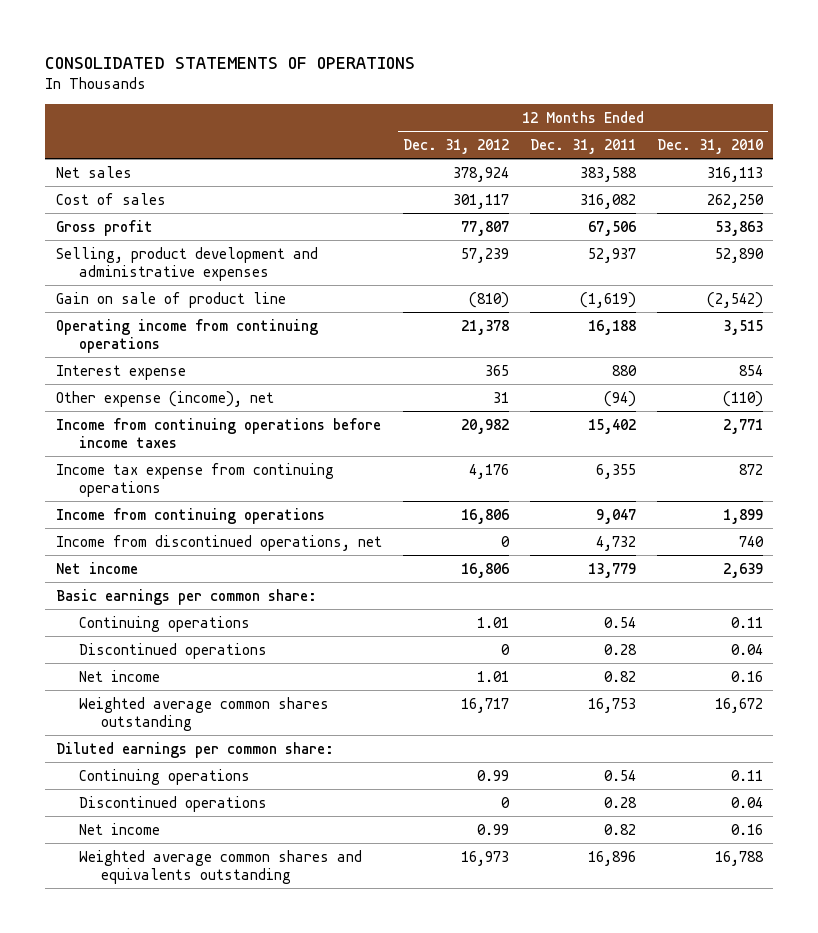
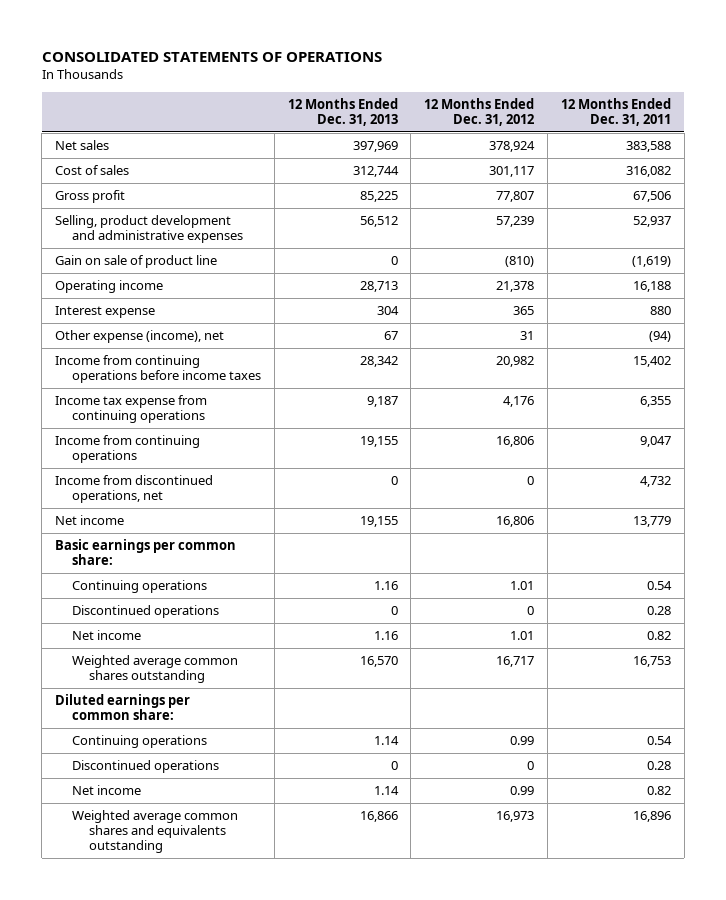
- | 12 Months Ended Dec. 31, 2012 | 12 Months Ended Dec. 31, 2011 | 12 Months Ended Dec. 31, 2010
+ | 12 Months Ended Dec. 31, 2013 | 12 Months Ended Dec. 31, 2012 | 12 Months Ended Dec. 31, 2011
- Operating income from continuing operations | 21,378 | 16,188 | 3,515
+ Operating income | 28,713 | 21,378 | 16,188

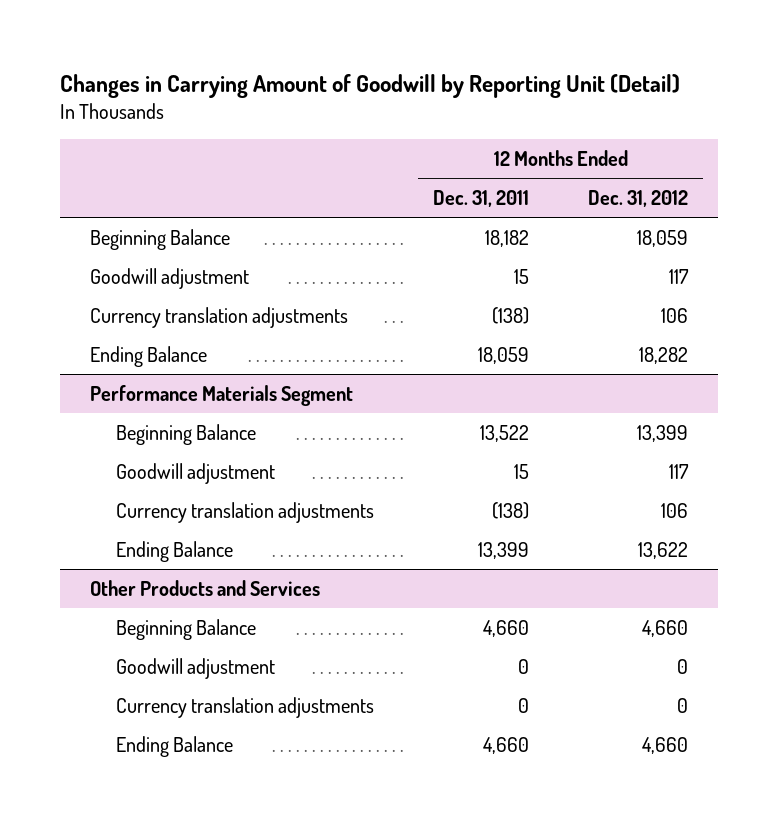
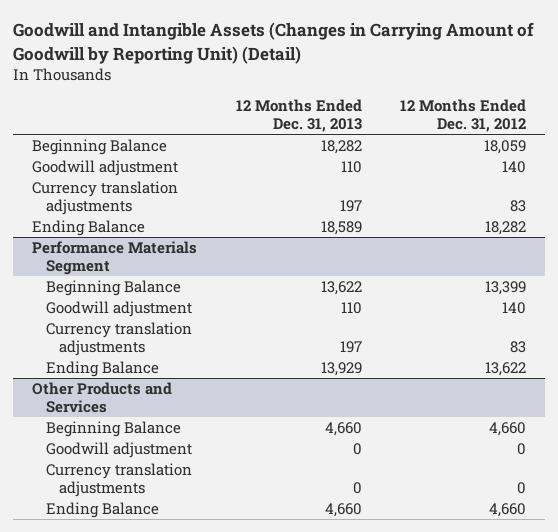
- Changes in Carrying Amount of Goodwill by Reporting Unit (Detail)
+ Goodwill and Intangible Assets (Changes in Carrying Amount of Goodwill by Reporting Unit) (Detail)
- | 12 Months Ended Dec. 31, 2011 | 12 Months Ended Dec. 31, 2012
+ | 12 Months Ended Dec. 31, 2013 | 12 Months Ended Dec. 31, 2012
- Goodwill adjustment | 15 | 117
- Currency translation adjustments | (138) | 106
+ Goodwill adjustment | 110 | 140
+ Currency translation adjustments | 197 | 83
@ Performance Materials Segment
- Goodwill adjustment | 15 | 117
- Currency translation adjustments | (138) | 106
+ Goodwill adjustment | 110 | 140
+ Currency translation adjustments | 197 | 83

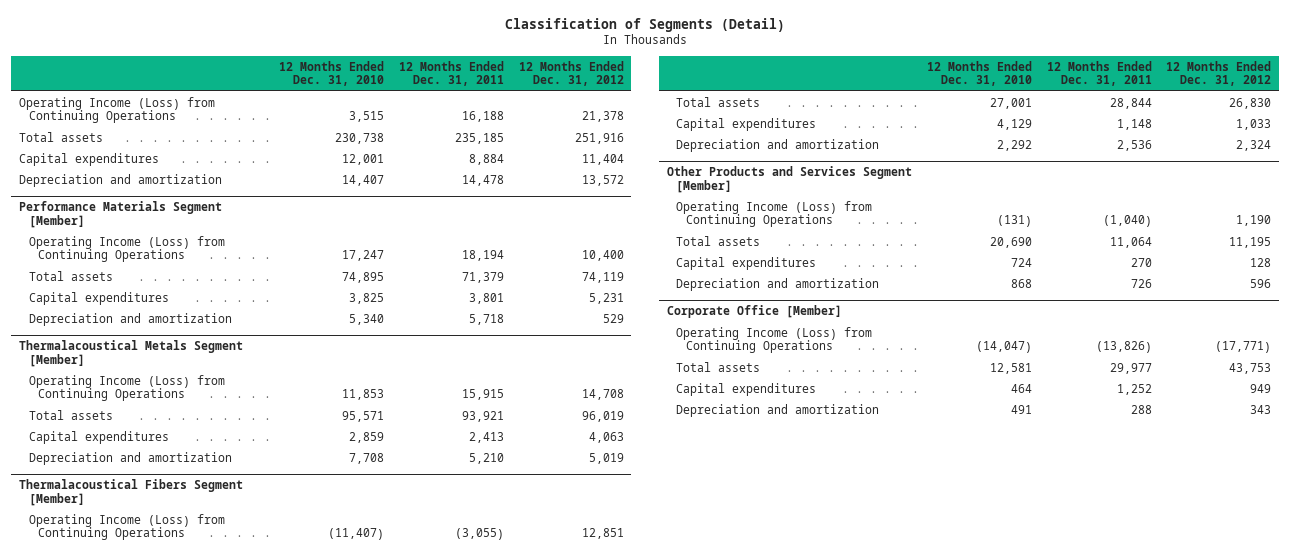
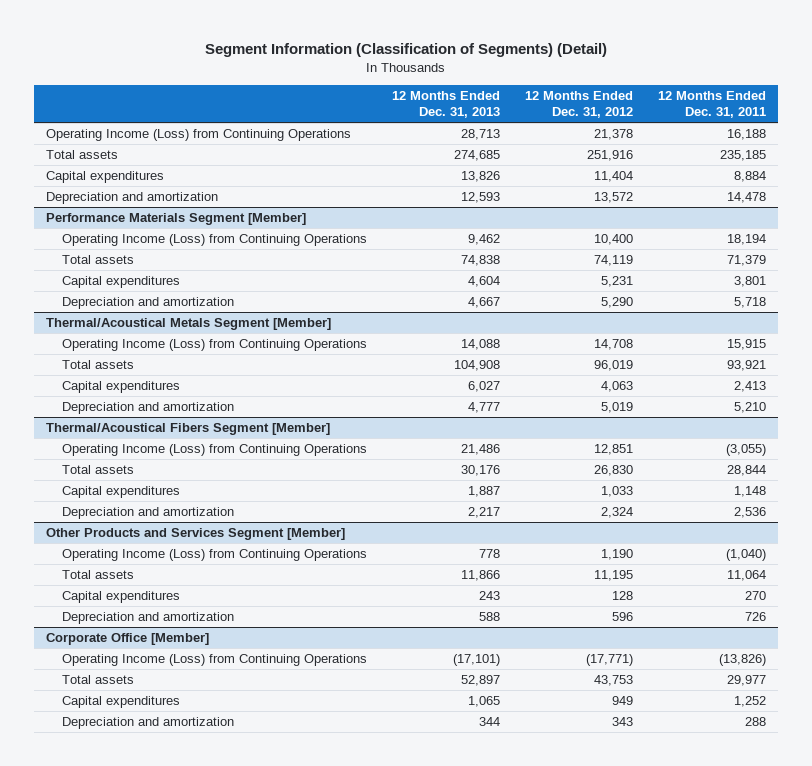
- Classification of Segments (Detail)
+ Segment Information (Classification of Segments) (Detail)
- | 12 Months Ended Dec. 31, 2010 | 12 Months Ended Dec. 31, 2011 | 12 Months Ended Dec. 31, 2012
+ | 12 Months Ended Dec. 31, 2013 | 12 Months Ended Dec. 31, 2012 | 12 Months Ended Dec. 31, 2011
@ Performance Materials Segment [Member]
- Depreciation and amortization | 5,340 | 5,718 | 529
- Thermalacoustical Metals Segment [Member]
@ Performance Materials Segment [Member]
+ Depreciation and amortization | 4,667 | 5,290 | 5,718
+ Thermal/Acoustical Metals Segment [Member]
- Thermalacoustical Fibers Segment [Member]
+ Thermal/Acoustical Fibers Segment [Member]

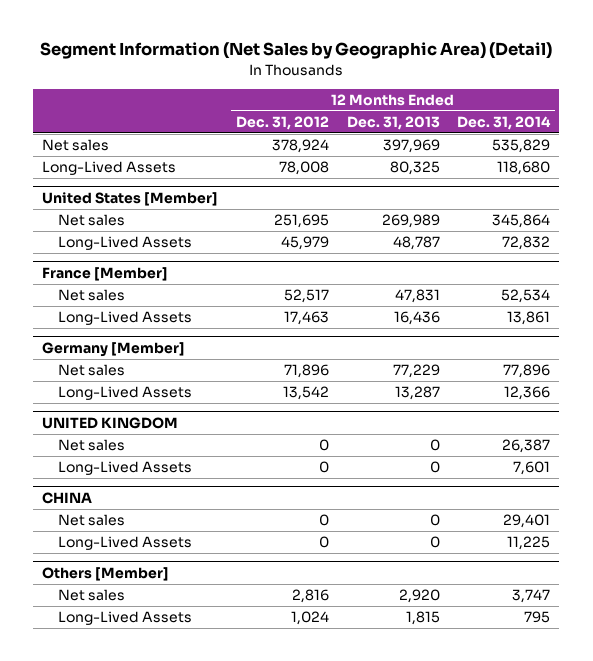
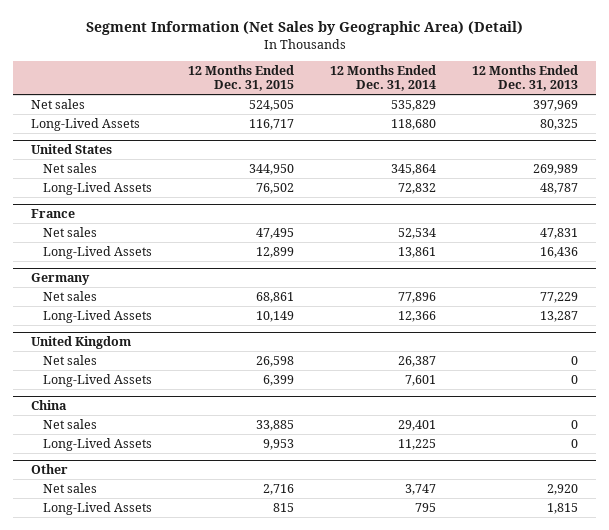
- | 12 Months Ended Dec. 31, 2012 | 12 Months Ended Dec. 31, 2013 | 12 Months Ended Dec. 31, 2014
+ | 12 Months Ended Dec. 31, 2015 | 12 Months Ended Dec. 31, 2014 | 12 Months Ended Dec. 31, 2013
- United States [Member]
+ United States
- France [Member]
+ France
- Germany [Member]
+ Germany
- UNITED KINGDOM
+ United Kingdom
- CHINA
+ China
- Others [Member]
+ Other

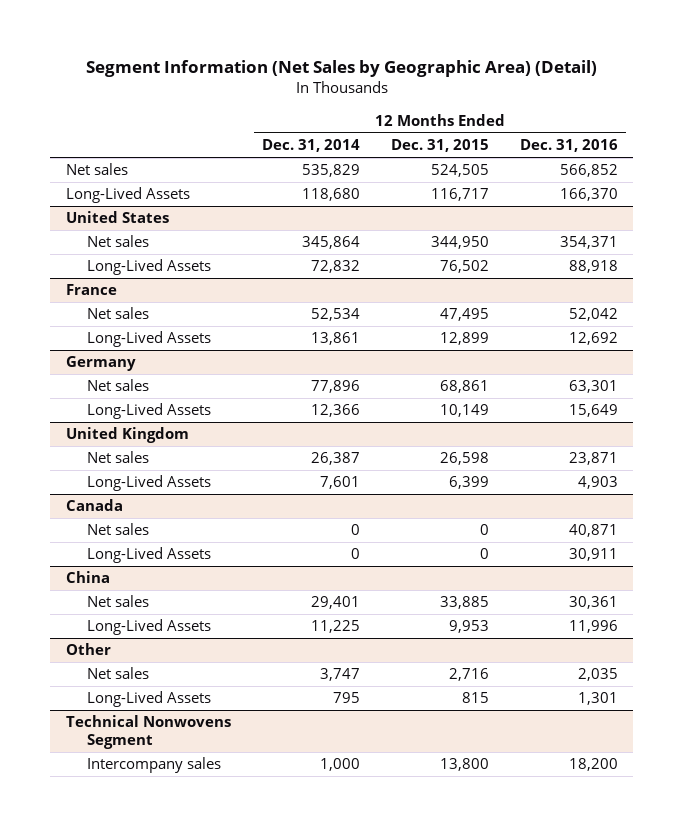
- | 12 Months Ended Dec. 31, 2015 | 12 Months Ended Dec. 31, 2014 | 12 Months Ended Dec. 31, 2013
+ | 12 Months Ended Dec. 31, 2014 | 12 Months Ended Dec. 31, 2015 | 12 Months Ended Dec. 31, 2016
+ Canada
+ Net sales | 0 | 0 | 40,871
+ Long-Lived Assets | 0 | 0 | 30,911
+ Technical Nonwovens Segment
+ Intercompany sales | 1,000 | 13,800 | 18,200

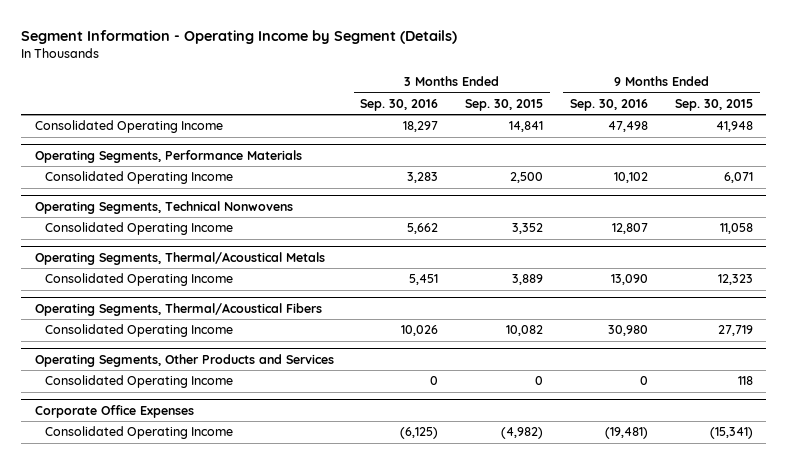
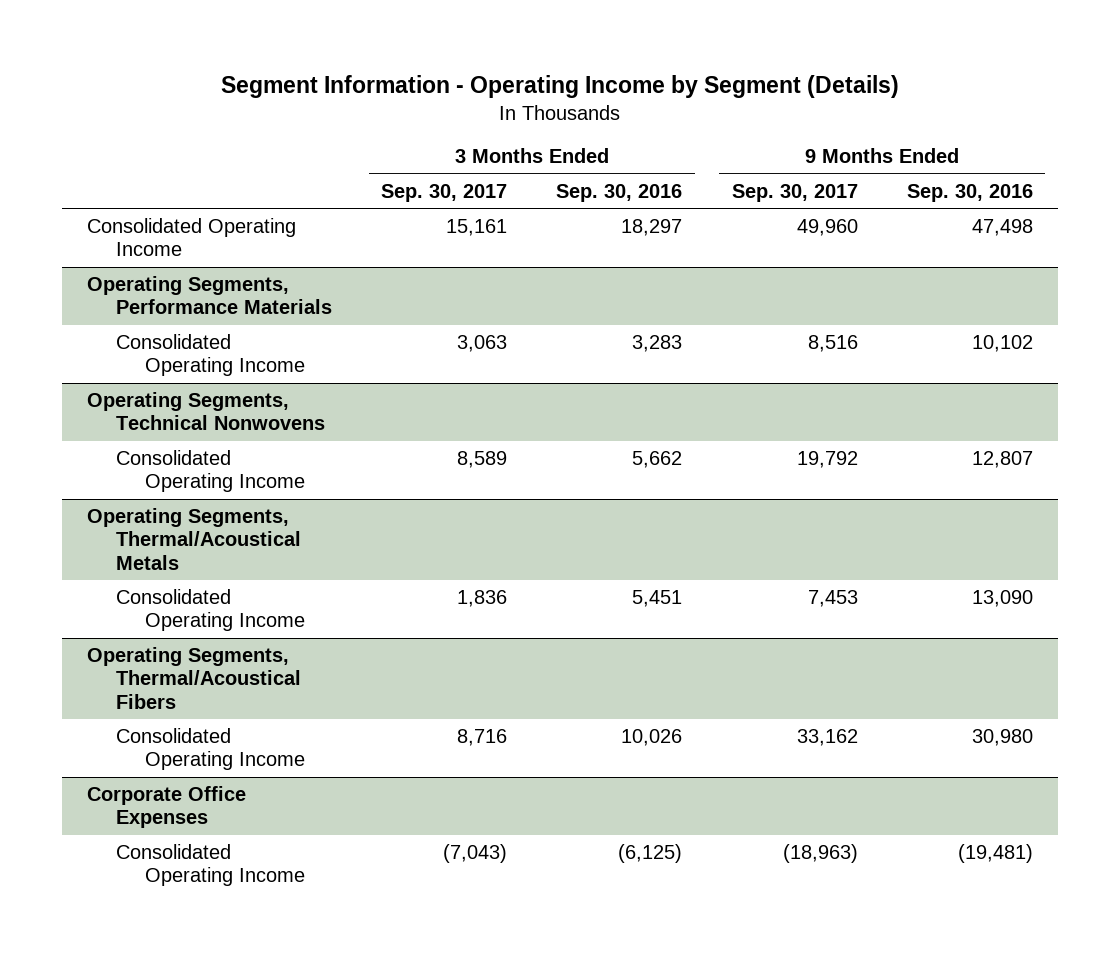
- | 3 Months Ended Sep. 30, 2016 | 3 Months Ended Sep. 30, 2015 | 9 Months Ended Sep. 30, 2016 | 9 Months Ended Sep. 30, 2015
+ | 3 Months Ended Sep. 30, 2017 | 3 Months Ended Sep. 30, 2016 | 9 Months Ended Sep. 30, 2017 | 9 Months Ended Sep. 30, 2016
- Operating Segments, Other Products and Services
- Consolidated Operating Income | 0 | 0 | 0 | 118

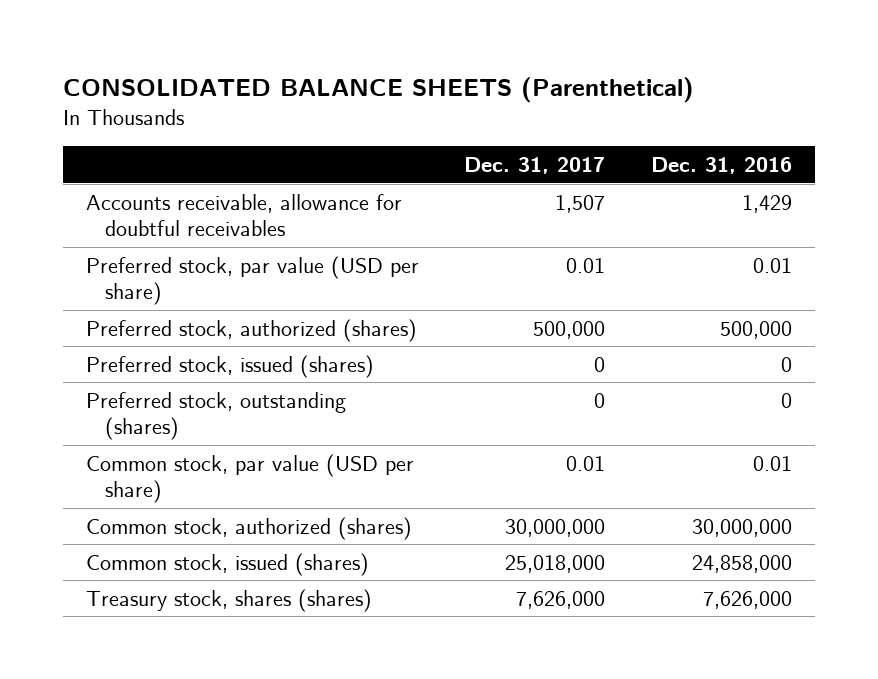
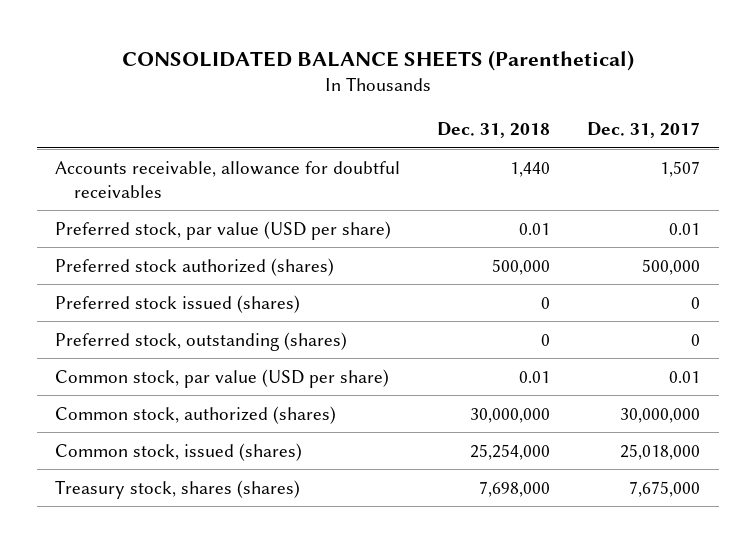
- | Dec. 31, 2017 | Dec. 31, 2016
+ | Dec. 31, 2018 | Dec. 31, 2017
- Preferred stock, authorized (shares) | 500,000 | 500,000
- Preferred stock, issued (shares) | 0 | 0
+ Preferred stock authorized (shares) | 500,000 | 500,000
+ Preferred stock issued (shares) | 0 | 0
- Treasury stock, shares (shares) | 7,626,000 | 7,626,000
+ Treasury stock, shares (shares) | 7,698,000 | 7,675,000

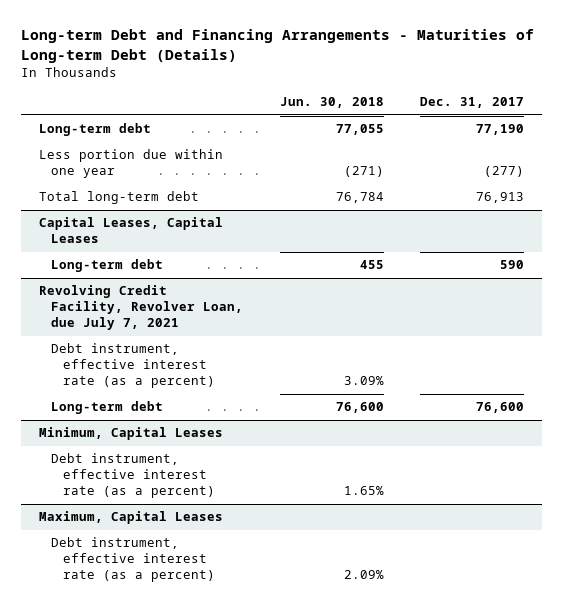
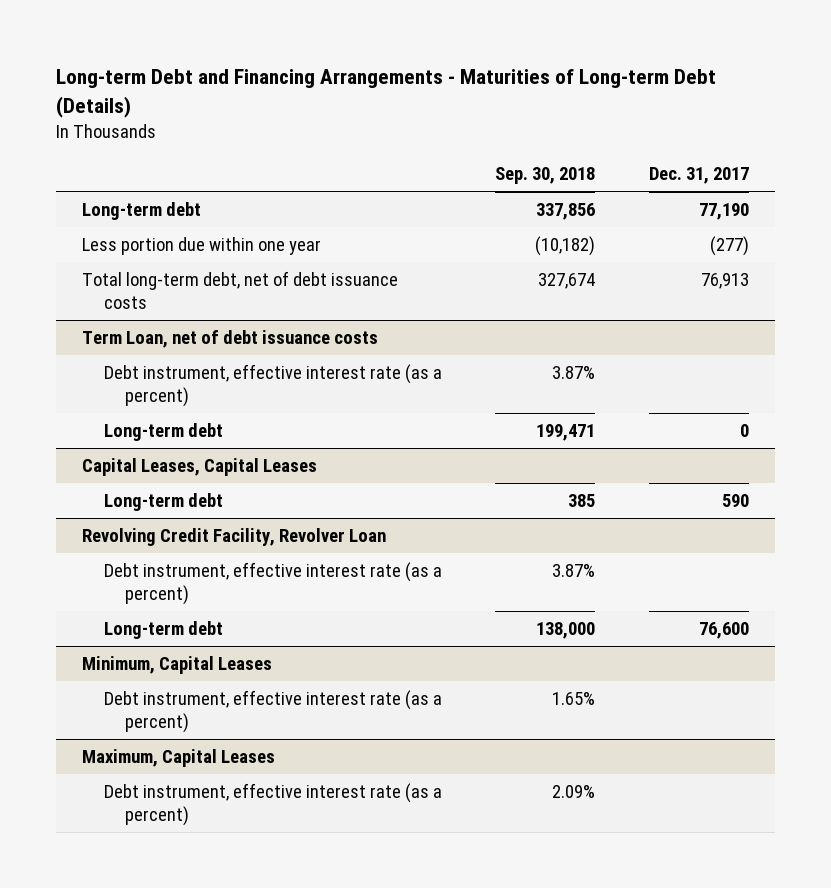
- | Jun. 30, 2018 | Dec. 31, 2017
+ | Sep. 30, 2018 | Dec. 31, 2017
- Total long-term debt | 76,784 | 76,913
+ Total long-term debt, net of debt issuance costs | 327,674 | 76,913
+ Term Loan, net of debt issuance costs
+ Debt instrument, effective interest rate (as a percent) | 3.87% |
+ Long-term debt | 199,471 | 0
- Revolving Credit Facility, Revolver Loan, due July 7, 2021
+ Revolving Credit Facility, Revolver Loan

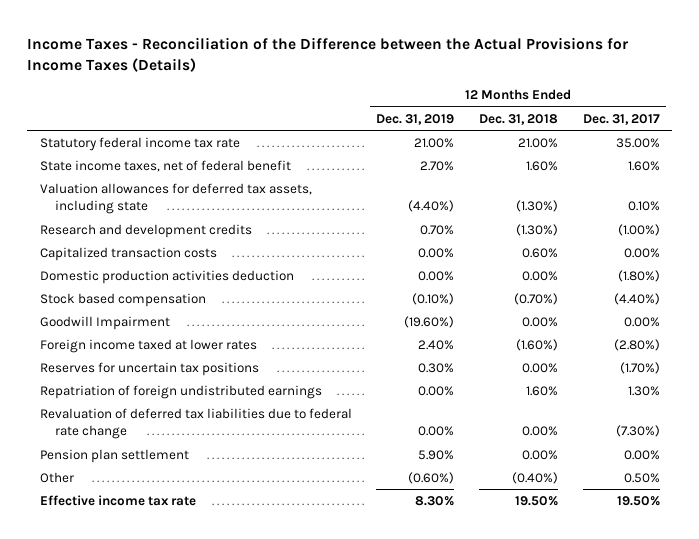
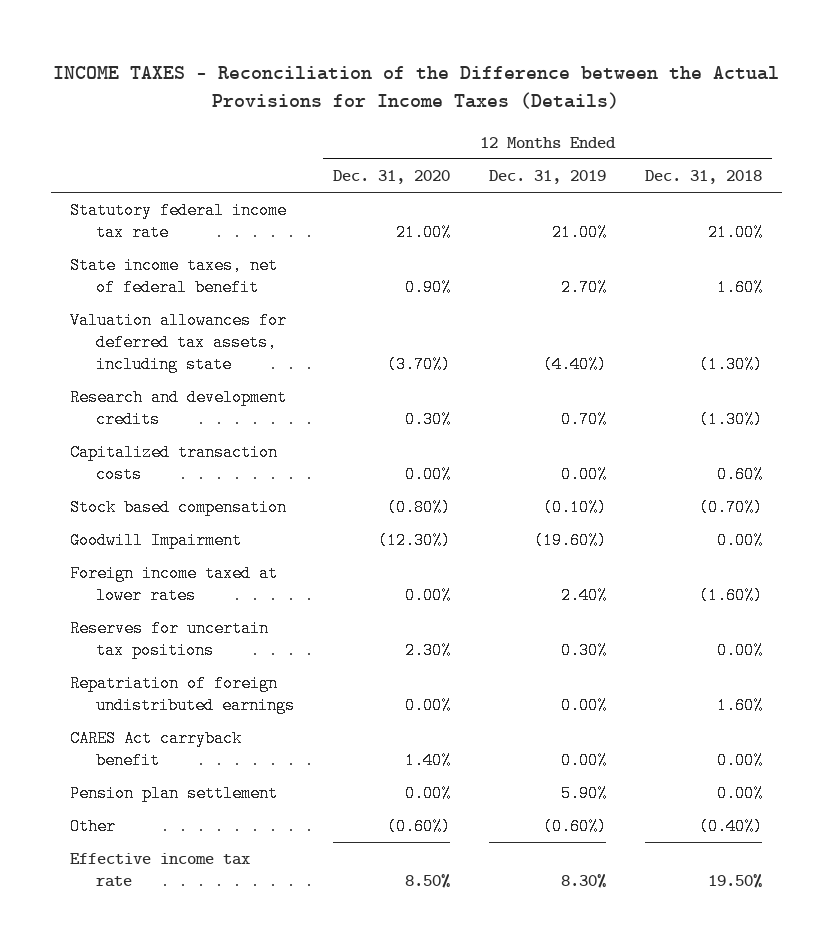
- Income Taxes - Reconciliation of the Difference between the Actual Provisions for Income Taxes (Details)
+ INCOME TAXES - Reconciliation of the Difference between the Actual Provisions for Income Taxes (Details)
- | 12 Months Ended Dec. 31, 2019 | 12 Months Ended Dec. 31, 2018 | 12 Months Ended Dec. 31, 2017
+ | 12 Months Ended Dec. 31, 2020 | 12 Months Ended Dec. 31, 2019 | 12 Months Ended Dec. 31, 2018
- Domestic production activities deduction | 0.00% | 0.00% | (1.80%)
- Revaluation of deferred tax liabilities due to federal rate change | 0.00% | 0.00% | (7.30%)
+ CARES Act carryback benefit | 1.40% | 0.00% | 0.00%

